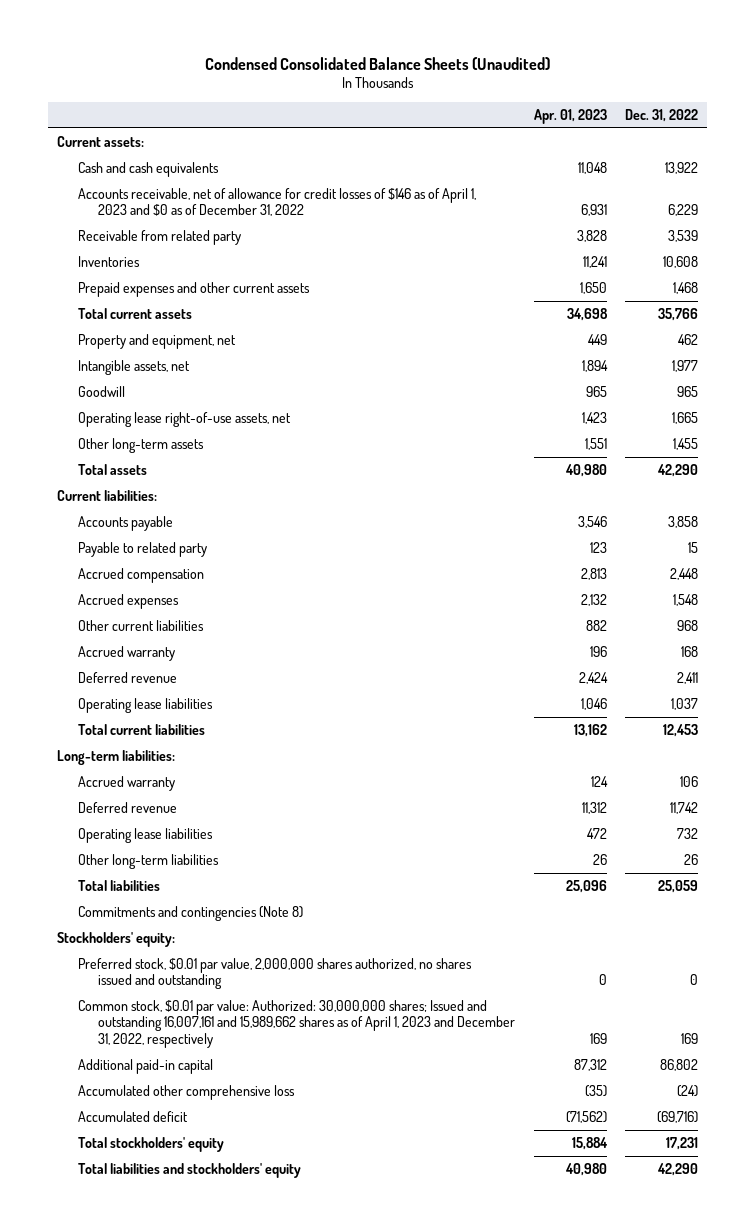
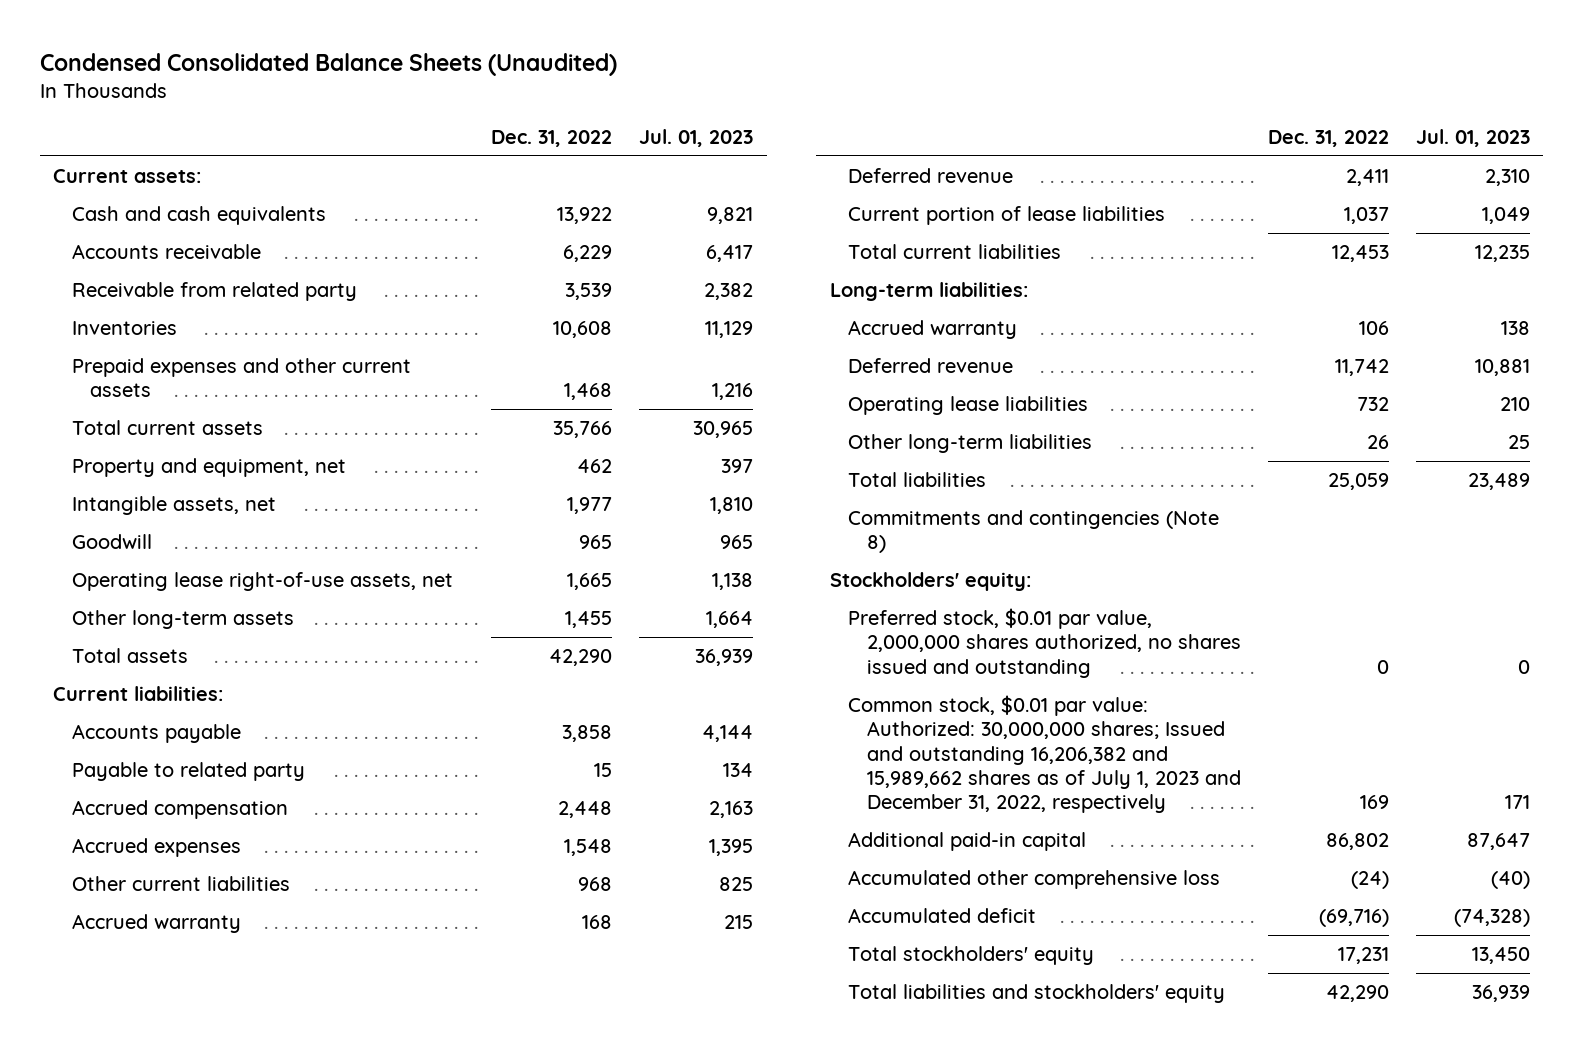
- | Apr. 01, 2023 | Dec. 31, 2022
+ | Dec. 31, 2022 | Jul. 01, 2023
- Accounts receivable, net of allowance for credit losses of $146 as of April 1, 2023 and $0 as of December 31, 2022 | 6,931 | 6,229
+ Accounts receivable | 6,229 | 6,417
- Operating lease liabilities | 1,046 | 1,037
+ Current portion of lease liabilities | 1,037 | 1,049
- Common stock, $0.01 par value: Authorized: 30,000,000 shares; Issued and outstanding 16,007,161 and 15,989,662 shares as of April 1, 2023 and December 31, 2022, respectively | 169 | 169
+ Common stock, $0.01 par value: Authorized: 30,000,000 shares; Issued and outstanding 16,206,382 and 15,989,662 shares as of July 1, 2023 and December 31, 2022, respectively | 169 | 171

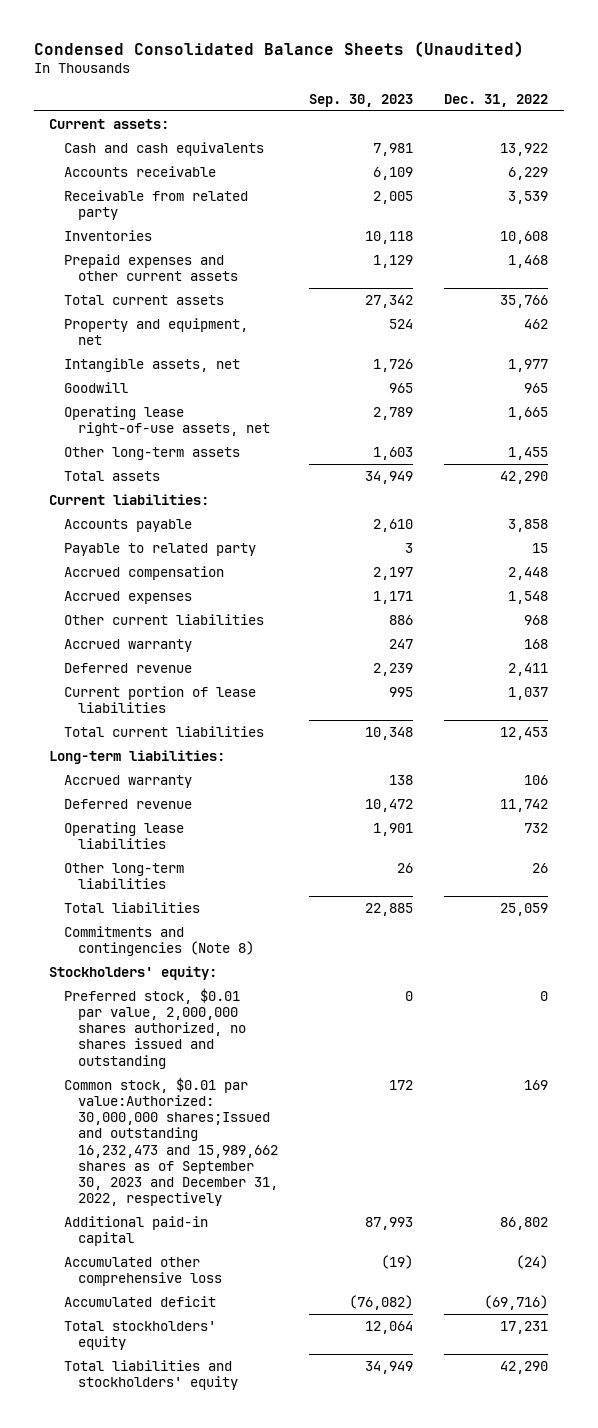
- | Dec. 31, 2022 | Jul. 01, 2023
+ | Sep. 30, 2023 | Dec. 31, 2022
- Common stock, $0.01 par value: Authorized: 30,000,000 shares; Issued and outstanding 16,206,382 and 15,989,662 shares as of July 1, 2023 and December 31, 2022, respectively | 169 | 171
+ Common stock, $0.01 par value:Authorized: 30,000,000 shares;Issued and outstanding 16,232,473 and 15,989,662 shares as of September 30, 2023 and December 31, 2022, respectively | 172 | 169

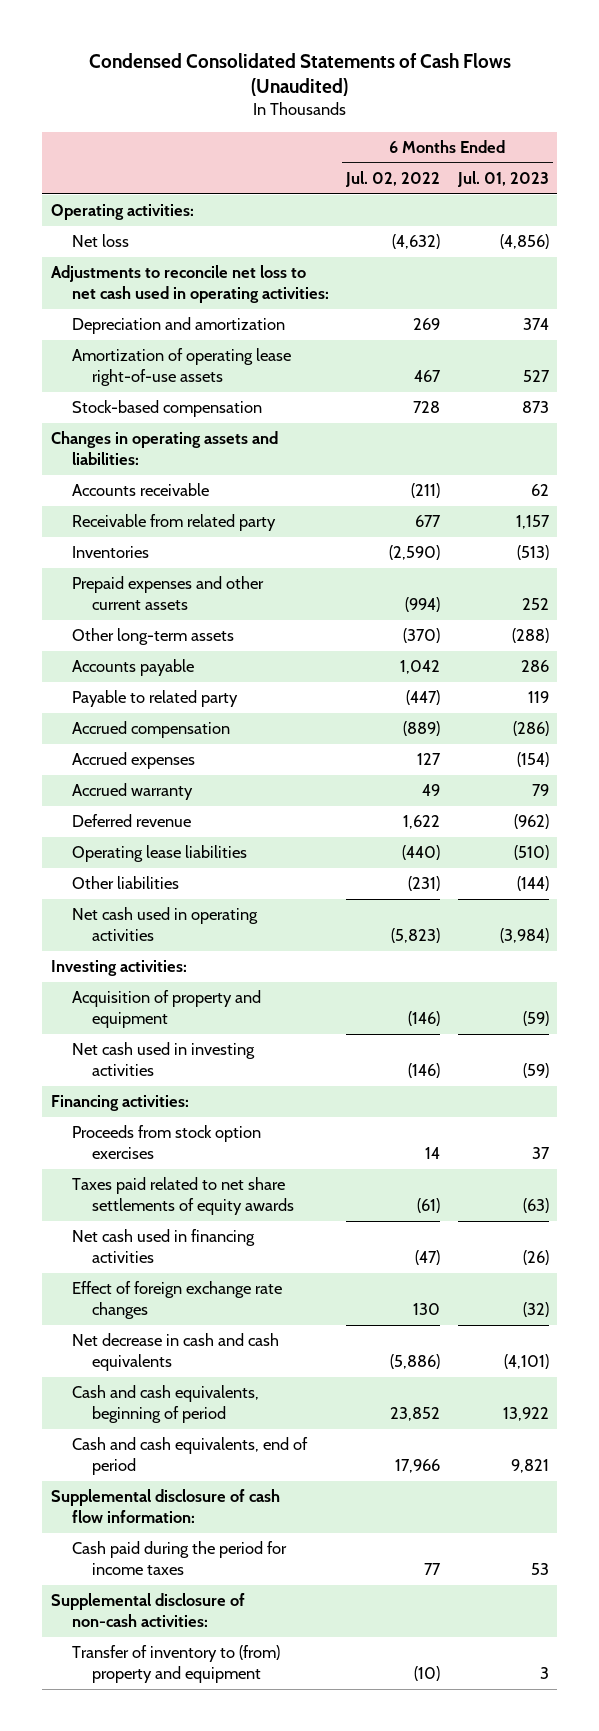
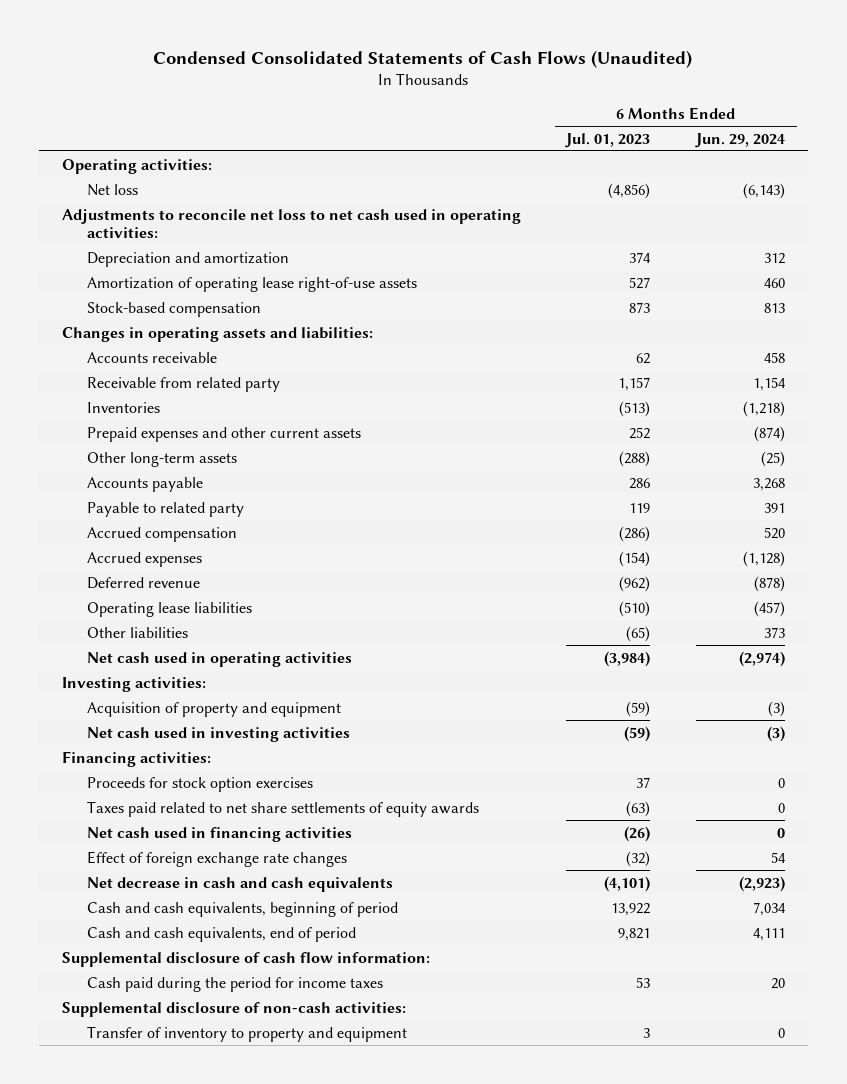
- | 6 Months Ended Jul. 02, 2022 | 6 Months Ended Jul. 01, 2023
+ | 6 Months Ended Jul. 01, 2023 | 6 Months Ended Jun. 29, 2024
- Accrued warranty | 49 | 79
- Other liabilities | (231) | (144)
+ Other liabilities | (65) | 373
- Proceeds from stock option exercises | 14 | 37
+ Proceeds for stock option exercises | 37 | 0
- Transfer of inventory to (from) property and equipment | (10) | 3
+ Transfer of inventory to property and equipment | 3 | 0

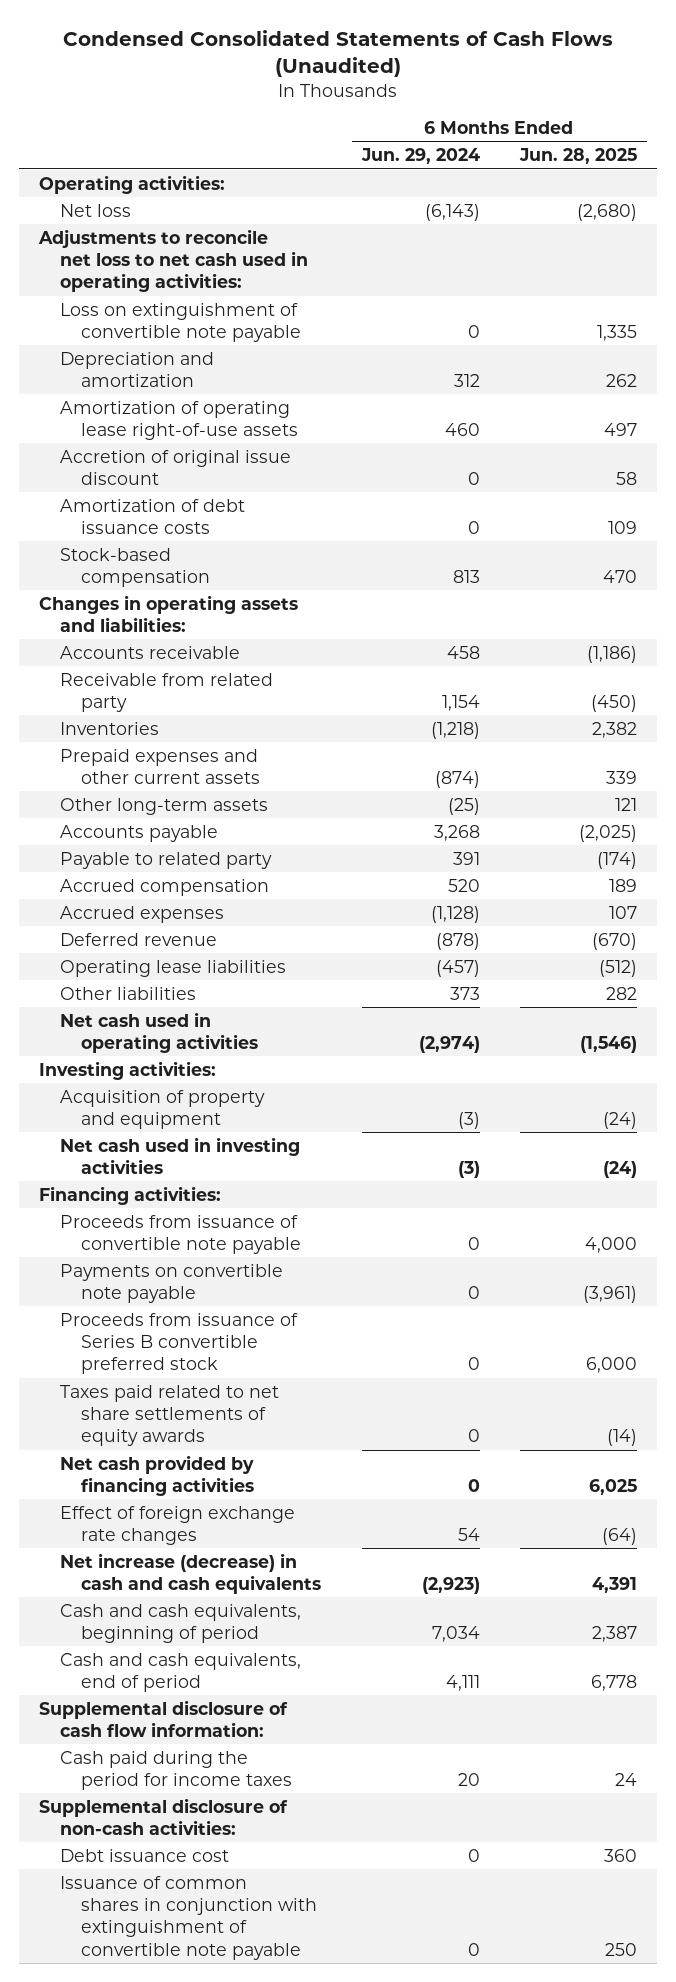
- | 6 Months Ended Jul. 01, 2023 | 6 Months Ended Jun. 29, 2024
+ | 6 Months Ended Jun. 29, 2024 | 6 Months Ended Jun. 28, 2025
+ Loss on extinguishment of convertible note payable | 0 | 1,335
+ Accretion of original issue discount | 0 | 58
+ Amortization of debt issuance costs | 0 | 109
- Proceeds for stock option exercises | 37 | 0
+ Proceeds from issuance of convertible note payable | 0 | 4,000
+ Payments on convertible note payable | 0 | (3,961)
+ Proceeds from issuance of Series B convertible preferred stock | 0 | 6,000
- Net cash used in financing activities | (26) | 0
+ Net cash provided by financing activities | 0 | 6,025
- Net decrease in cash and cash equivalents | (4,101) | (2,923)
+ Net increase (decrease) in cash and cash equivalents | (2,923) | 4,391
- Transfer of inventory to property and equipment | 3 | 0
+ Debt issuance cost | 0 | 360
+ Issuance of common shares in conjunction with extinguishment of convertible note payable | 0 | 250

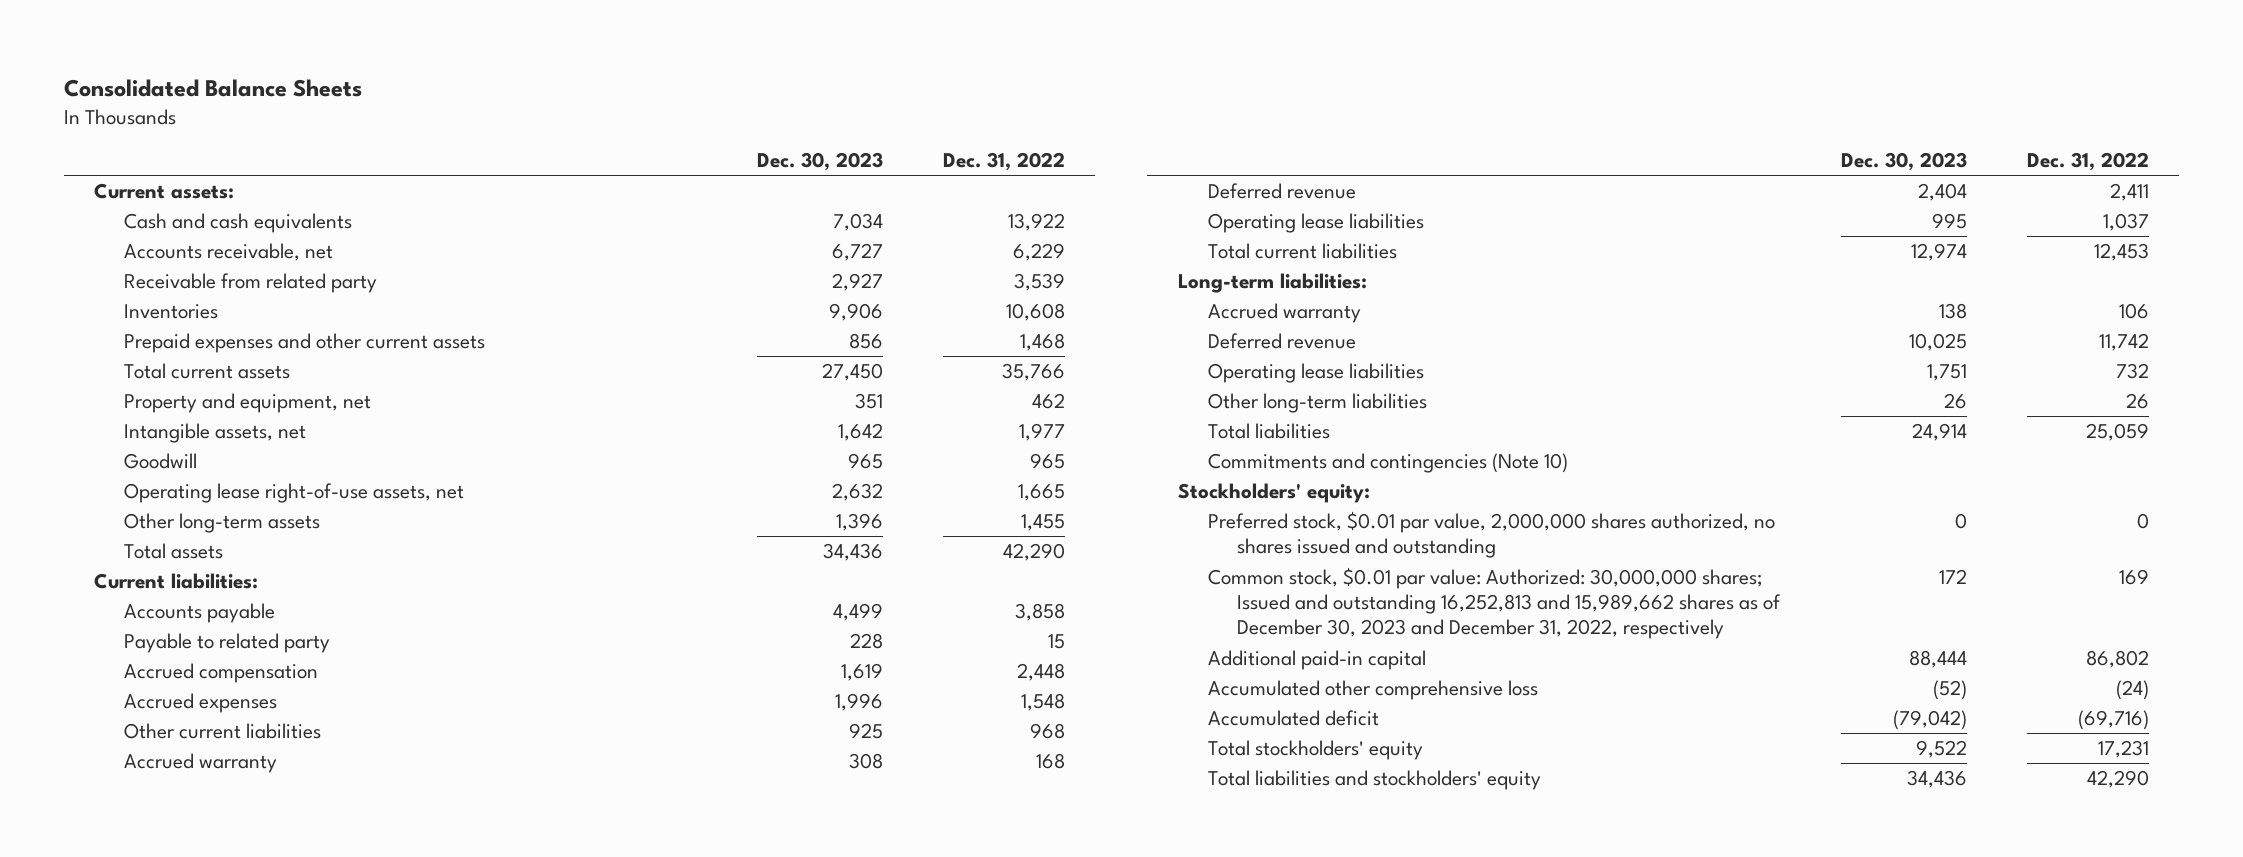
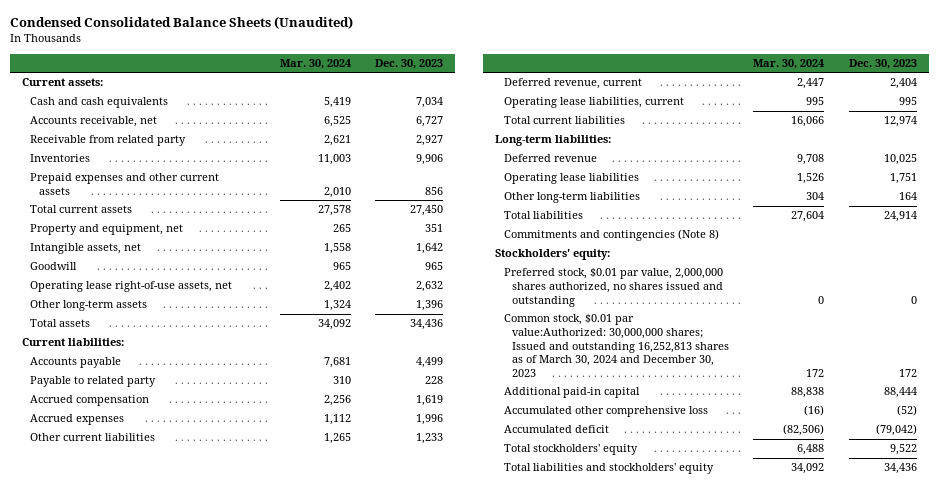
- Consolidated Balance Sheets
+ Condensed Consolidated Balance Sheets (Unaudited)
- | Dec. 30, 2023 | Dec. 31, 2022
+ | Mar. 30, 2024 | Dec. 30, 2023
- Other current liabilities | 925 | 968
- Accrued warranty | 308 | 168
- Deferred revenue | 2,404 | 2,411
- Operating lease liabilities | 995 | 1,037
+ Other current liabilities | 1,265 | 1,233
+ Deferred revenue, current | 2,447 | 2,404
+ Operating lease liabilities, current | 995 | 995
- Accrued warranty | 138 | 106
- Other long-term liabilities | 26 | 26
+ Other long-term liabilities | 304 | 164
- Commitments and contingencies (Note 10)
+ Commitments and contingencies (Note 8)
- Common stock, $0.01 par value: Authorized: 30,000,000 shares; Issued and outstanding 16,252,813 and 15,989,662 shares as of December 30, 2023 and December 31, 2022, respectively | 172 | 169
+ Common stock, $0.01 par value:Authorized: 30,000,000 shares; Issued and outstanding 16,252,813 shares as of March 30, 2024 and December 30, 2023 | 172 | 172

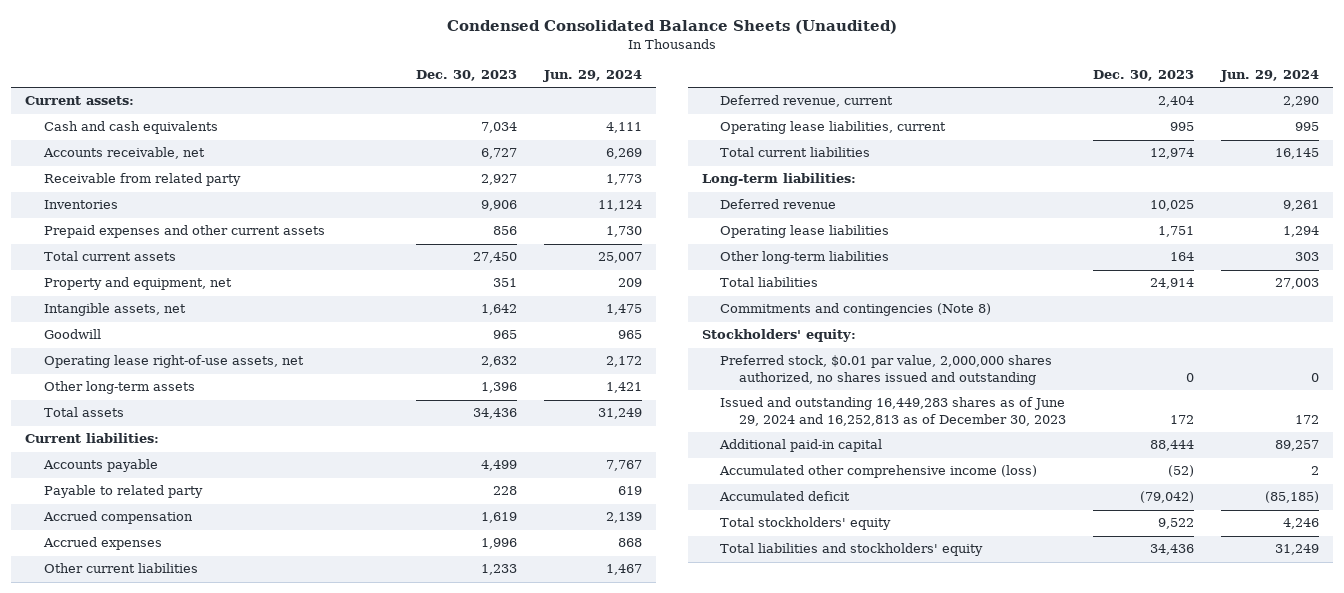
- | Mar. 30, 2024 | Dec. 30, 2023
+ | Dec. 30, 2023 | Jun. 29, 2024
- Common stock, $0.01 par value:Authorized: 30,000,000 shares; Issued and outstanding 16,252,813 shares as of March 30, 2024 and December 30, 2023 | 172 | 172
+ Issued and outstanding 16,449,283 shares as of June 29, 2024 and 16,252,813 as of December 30, 2023 | 172 | 172
- Accumulated other comprehensive loss | (16) | (52)
+ Accumulated other comprehensive income (loss) | (52) | 2

